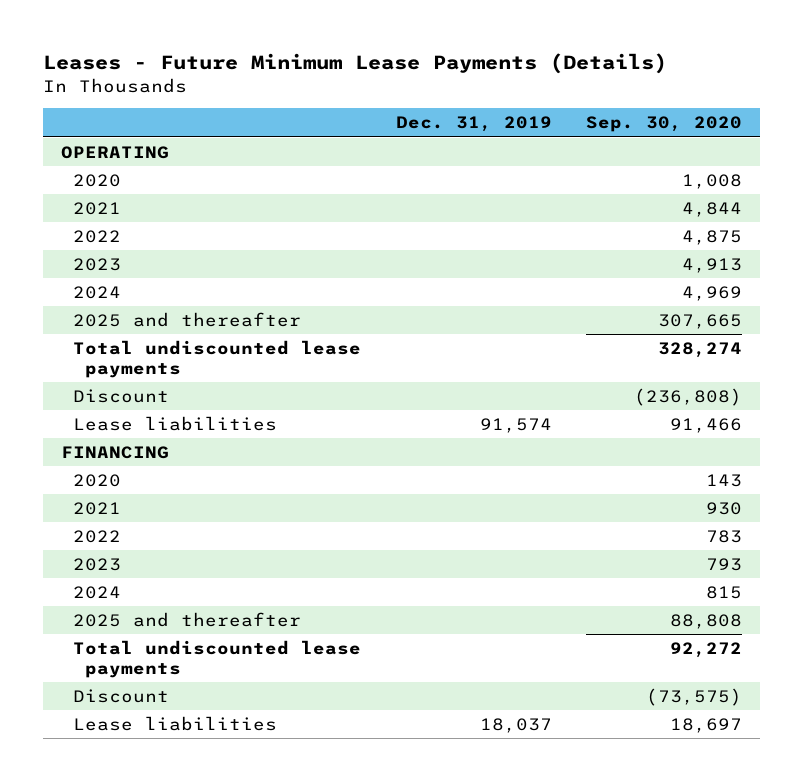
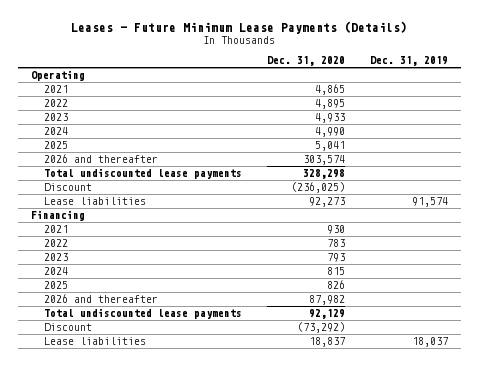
- | Dec. 31, 2019 | Sep. 30, 2020
+ | Dec. 31, 2020 | Dec. 31, 2019
- OPERATING
- 2020 | | 1,008
+ Operating
- 2025 and thereafter | | 307,665
+ 2025 | 5,041 |
+ 2026 and thereafter | 303,574 |
- FINANCING
- 2020 | | 143
+ Financing
- 2025 and thereafter | | 88,808
+ 2025 | 826 |
+ 2026 and thereafter | 87,982 |

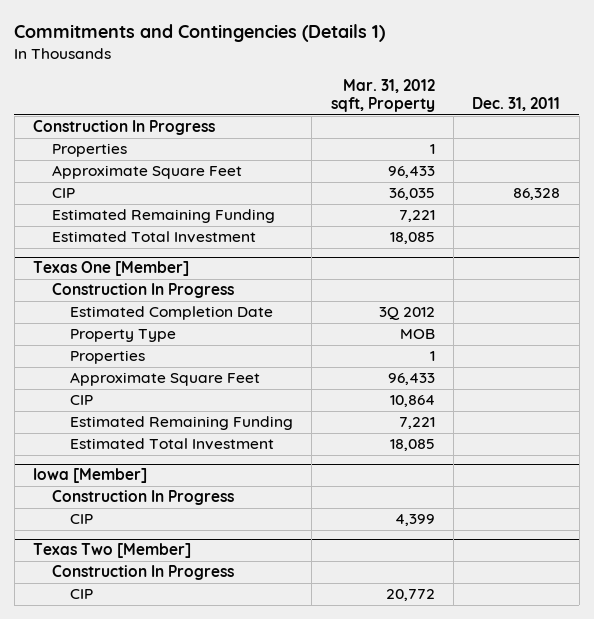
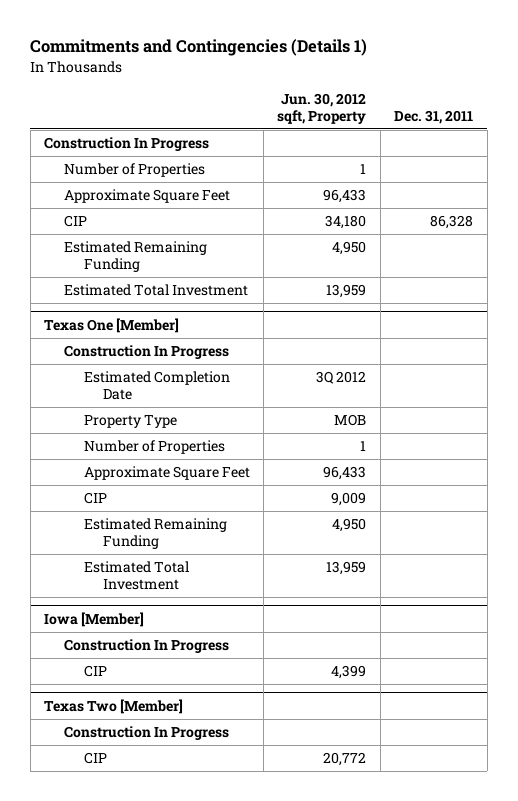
- | Mar. 31, 2012 sqft, Property | Dec. 31, 2011
+ | Jun. 30, 2012 sqft, Property | Dec. 31, 2011
- Properties | 1 |
+ Number of Properties | 1 |
@ Texas One [Member]
- Properties | 1 |
+ Number of Properties | 1 |

